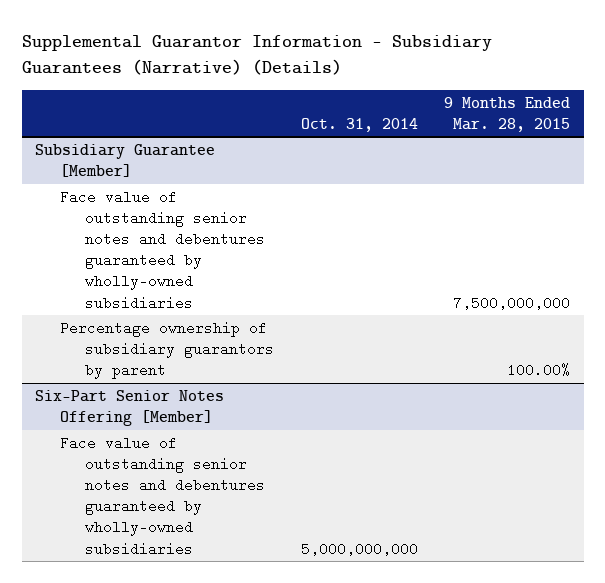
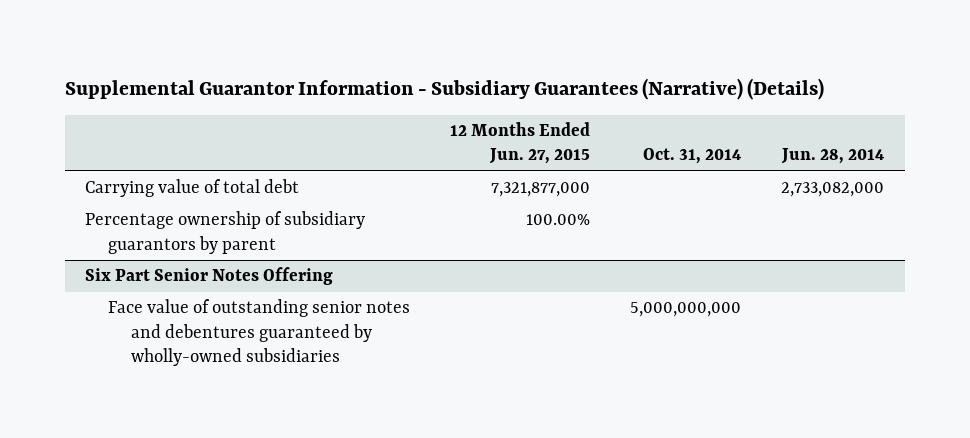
- | Oct. 31, 2014 | 9 Months Ended Mar. 28, 2015
+ | 12 Months Ended Jun. 27, 2015 | Oct. 31, 2014 | Jun. 28, 2014
- Subsidiary Guarantee [Member]
- Face value of outstanding senior notes and debentures guaranteed by wholly-owned subsidiaries | | 7,500,000,000
- Percentage ownership of subsidiary guarantors by parent | | 100.00%
- Six-Part Senior Notes Offering [Member]
+ Carrying value of total debt | 7,321,877,000 | | 2,733,082,000
+ Percentage ownership of subsidiary guarantors by parent | 100.00% | |
+ Six Part Senior Notes Offering

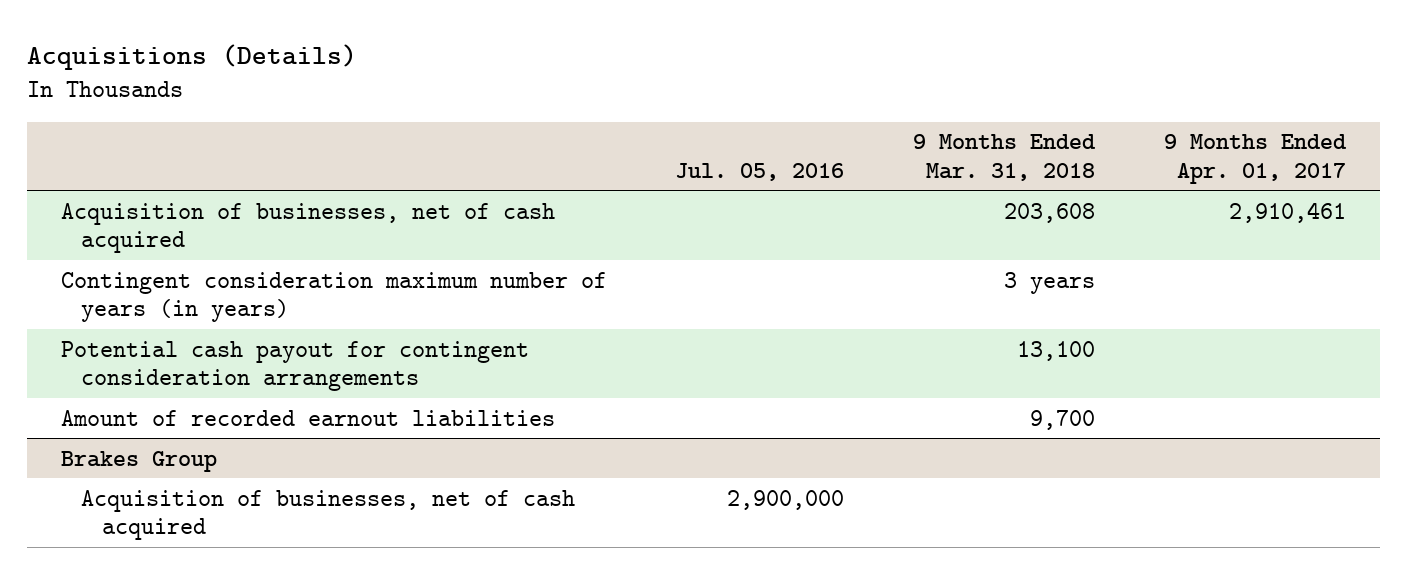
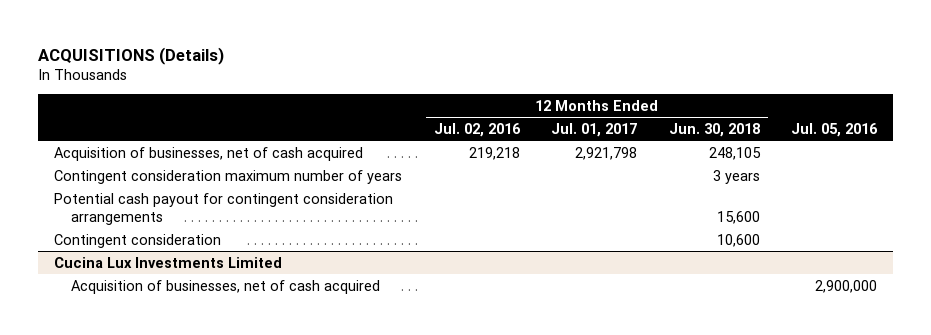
- Acquisitions (Details)
+ ACQUISITIONS (Details)
- | Jul. 05, 2016 | 9 Months Ended Mar. 31, 2018 | 9 Months Ended Apr. 01, 2017
+ | 12 Months Ended Jul. 02, 2016 | 12 Months Ended Jul. 01, 2017 | 12 Months Ended Jun. 30, 2018 | Jul. 05, 2016
- Contingent consideration maximum number of years (in years) | | 3 years |
+ Contingent consideration maximum number of years | | | 3 years |
- Amount of recorded earnout liabilities | | 9,700 |
- Brakes Group
+ Contingent consideration | | | 10,600 |
+ Cucina Lux Investments Limited

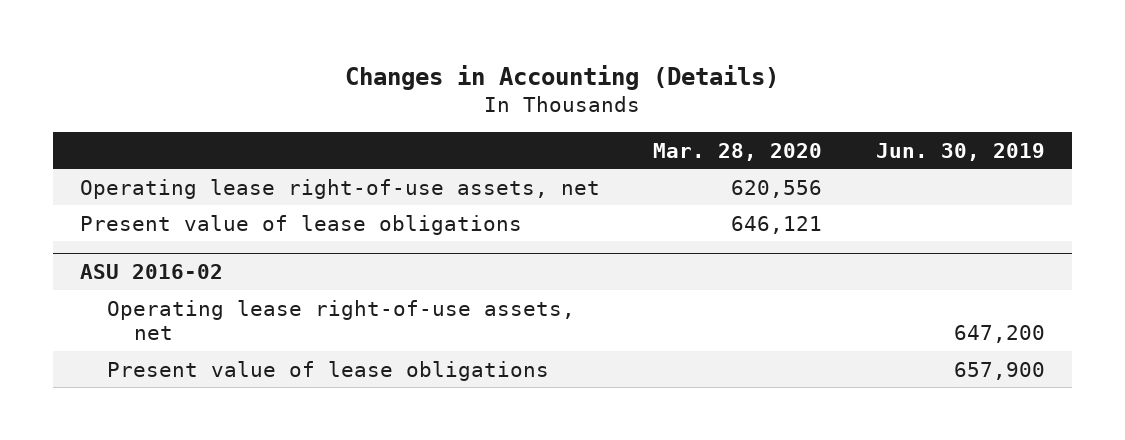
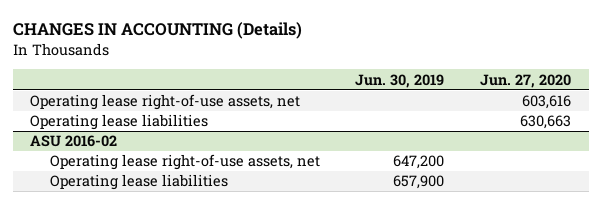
- Changes in Accounting (Details)
+ CHANGES IN ACCOUNTING (Details)
- | Mar. 28, 2020 | Jun. 30, 2019
+ | Jun. 30, 2019 | Jun. 27, 2020
- Present value of lease obligations | 646,121 |
+ Operating lease liabilities | | 630,663
@ ASU 2016-02
- Present value of lease obligations | | 657,900
+ Operating lease liabilities | 657,900 |

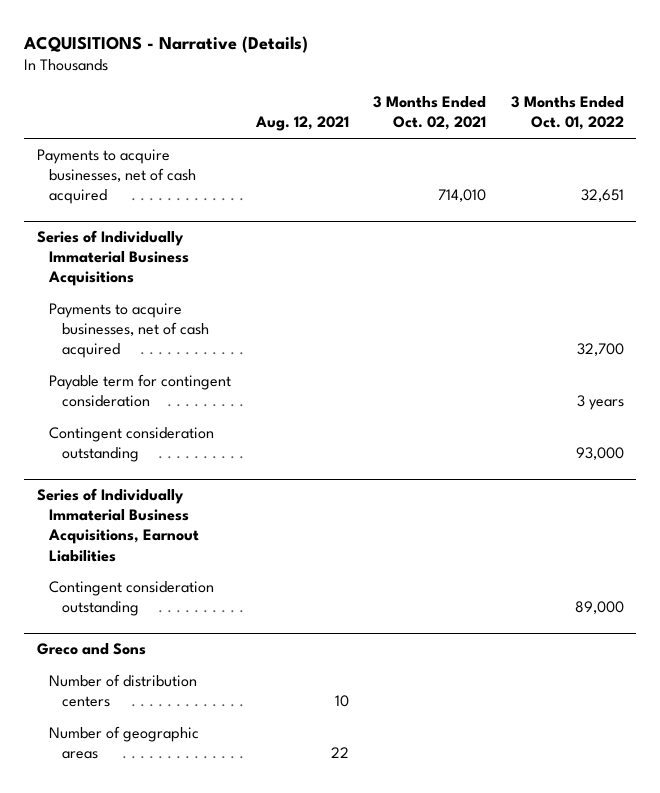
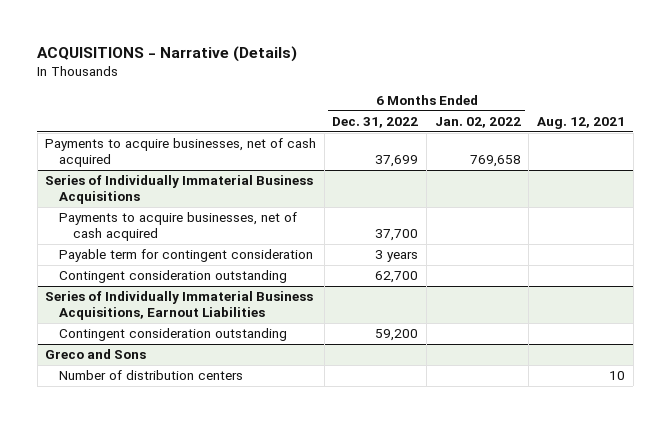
- | Aug. 12, 2021 | 3 Months Ended Oct. 02, 2021 | 3 Months Ended Oct. 01, 2022
+ | 6 Months Ended Dec. 31, 2022 | 6 Months Ended Jan. 02, 2022 | Aug. 12, 2021
@ Greco and Sons
- Number of geographic areas | 22 | |

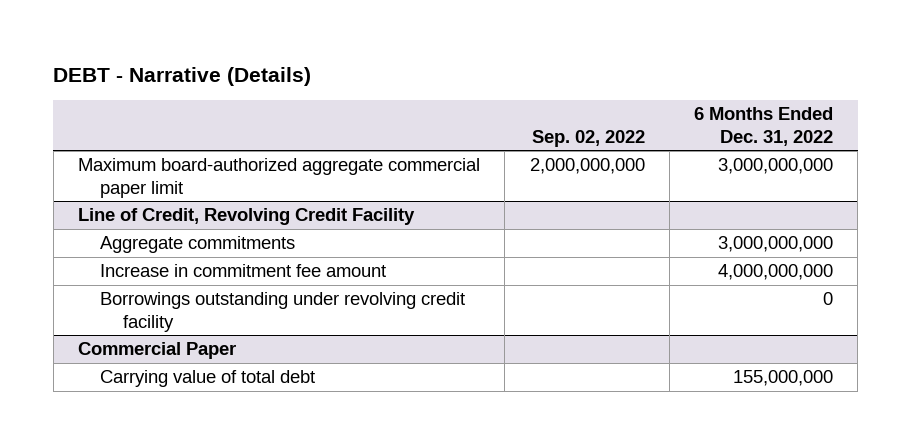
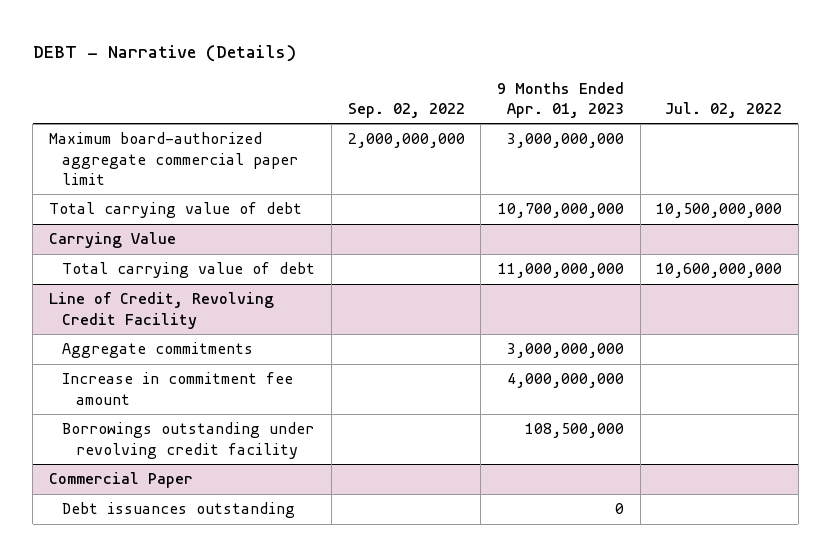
- | Sep. 02, 2022 | 6 Months Ended Dec. 31, 2022
+ | Sep. 02, 2022 | 9 Months Ended Apr. 01, 2023 | Jul. 02, 2022
+ Total carrying value of debt | | 10,700,000,000 | 10,500,000,000
+ Carrying Value
+ Total carrying value of debt | | 11,000,000,000 | 10,600,000,000
@ Commercial Paper
- Carrying value of total debt | | 155,000,000
+ Debt issuances outstanding | | 0 |

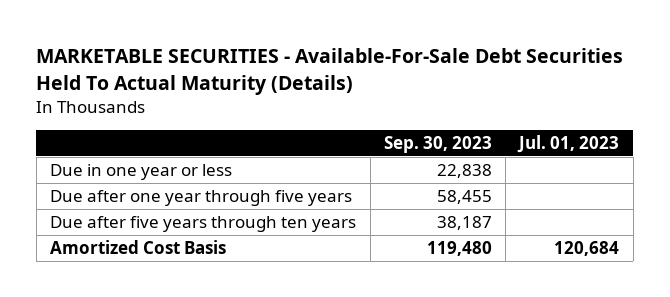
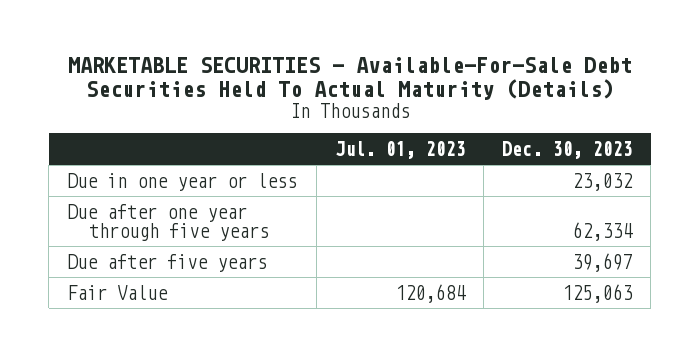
- | Sep. 30, 2023 | Jul. 01, 2023
+ | Jul. 01, 2023 | Dec. 30, 2023
- Due after five years through ten years | 38,187 |
- Amortized Cost Basis | 119,480 | 120,684
+ Due after five years | | 39,697
+ Fair Value | 120,684 | 125,063

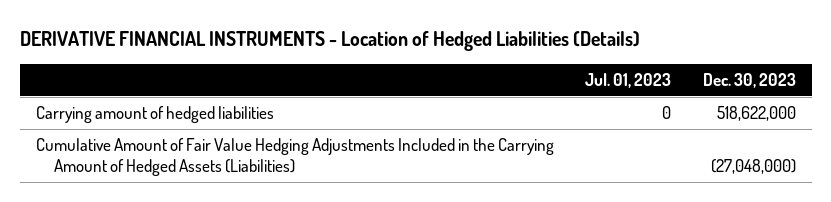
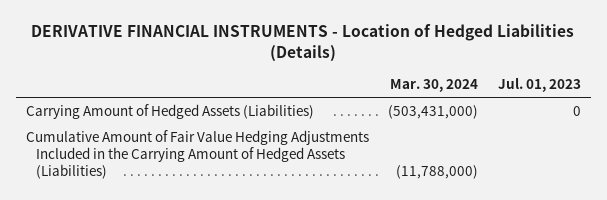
- | Jul. 01, 2023 | Dec. 30, 2023
+ | Mar. 30, 2024 | Jul. 01, 2023
- Carrying amount of hedged liabilities | 0 | 518,622,000
+ Carrying Amount of Hedged Assets (Liabilities) | (503,431,000) | 0

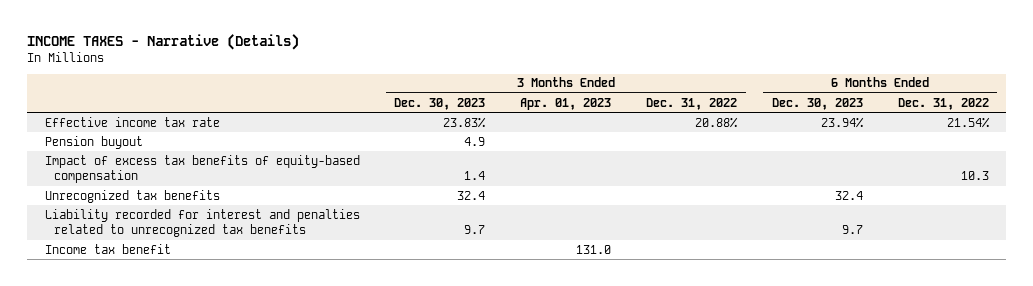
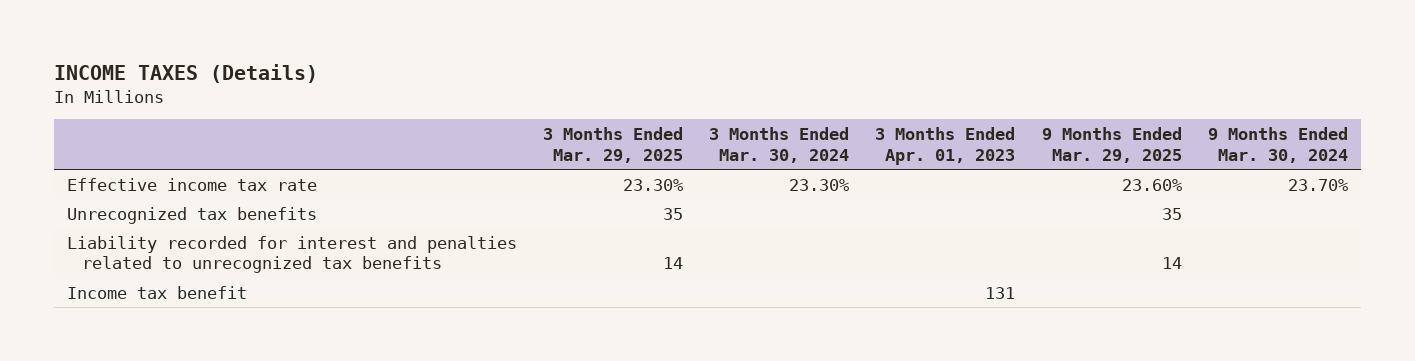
- INCOME TAXES - Narrative (Details)
+ INCOME TAXES (Details)
- | 3 Months Ended Dec. 30, 2023 | 3 Months Ended Apr. 01, 2023 | 3 Months Ended Dec. 31, 2022 | 6 Months Ended Dec. 30, 2023 | 6 Months Ended Dec. 31, 2022
+ | 3 Months Ended Mar. 29, 2025 | 3 Months Ended Mar. 30, 2024 | 3 Months Ended Apr. 01, 2023 | 9 Months Ended Mar. 29, 2025 | 9 Months Ended Mar. 30, 2024
- Pension buyout | 4.9 | | | |
- Impact of excess tax benefits of equity-based compensation | 1.4 | | | | 10.3
- Income tax benefit | | 131.0 | | |
+ Income tax benefit | | | 131 | |

